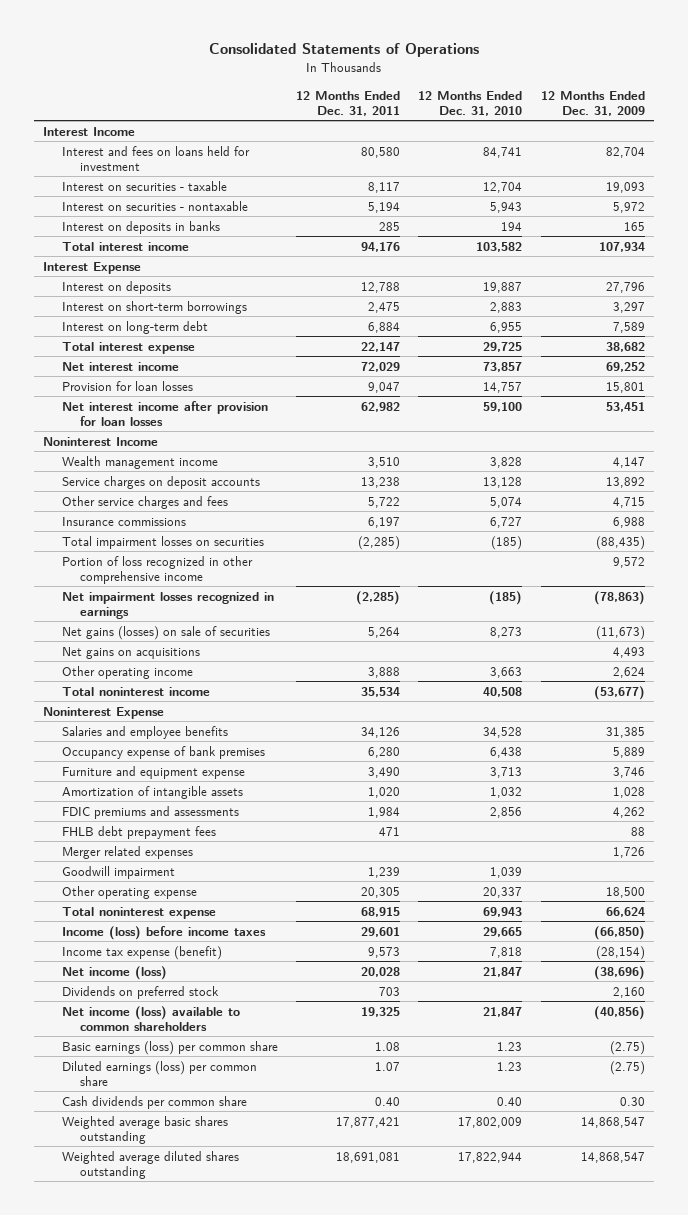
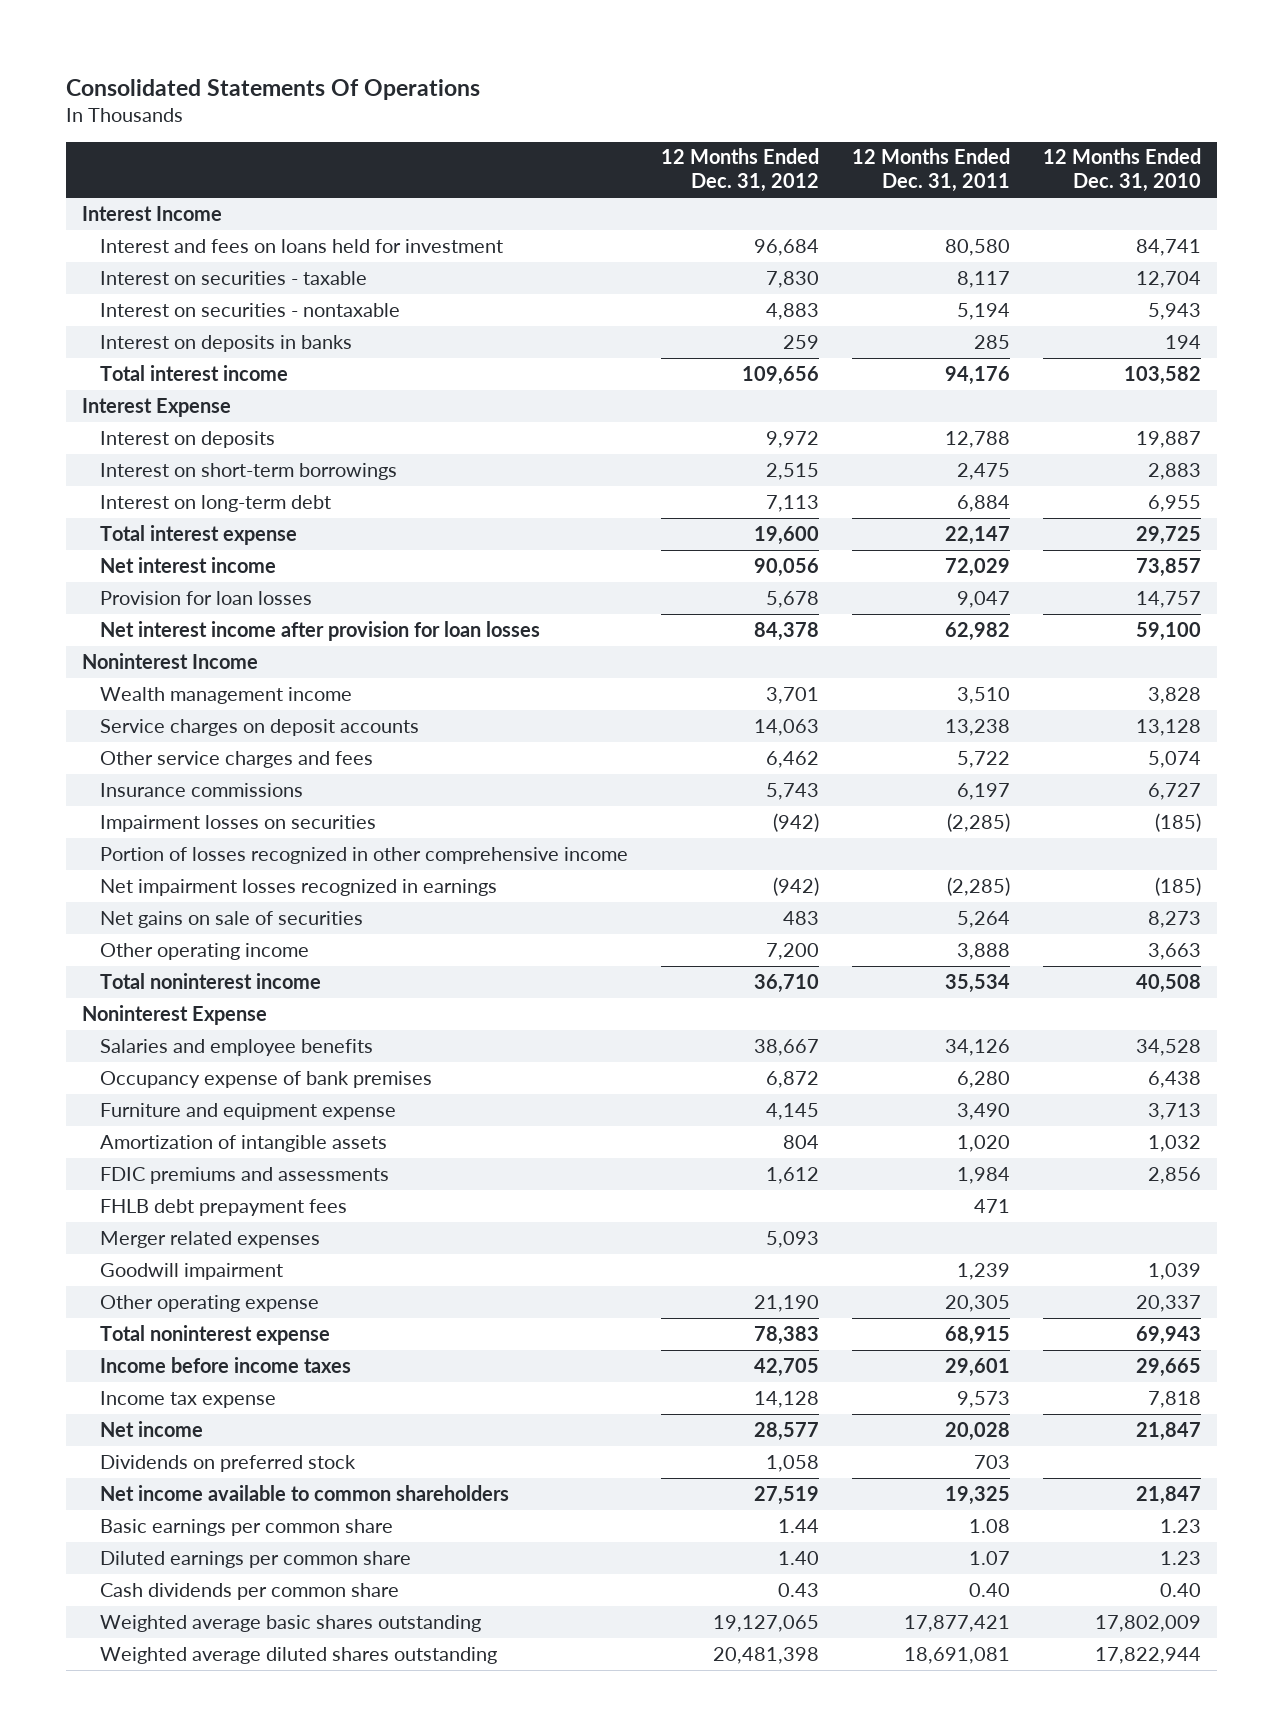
- Consolidated Statements of Operations
+ Consolidated Statements Of Operations
- | 12 Months Ended Dec. 31, 2011 | 12 Months Ended Dec. 31, 2010 | 12 Months Ended Dec. 31, 2009
+ | 12 Months Ended Dec. 31, 2012 | 12 Months Ended Dec. 31, 2011 | 12 Months Ended Dec. 31, 2010
- Total impairment losses on securities | (2,285) | (185) | (88,435)
- Portion of loss recognized in other comprehensive income | | | 9,572
+ Impairment losses on securities | (942) | (2,285) | (185)
+ Portion of losses recognized in other comprehensive income
- Net gains (losses) on sale of securities | 5,264 | 8,273 | (11,673)
- Net gains on acquisitions | | | 4,493
+ Net gains on sale of securities | 483 | 5,264 | 8,273
- Income (loss) before income taxes | 29,601 | 29,665 | (66,850)
- Income tax expense (benefit) | 9,573 | 7,818 | (28,154)
- Net income (loss) | 20,028 | 21,847 | (38,696)
+ Income before income taxes | 42,705 | 29,601 | 29,665
+ Income tax expense | 14,128 | 9,573 | 7,818
+ Net income | 28,577 | 20,028 | 21,847
- Net income (loss) available to common shareholders | 19,325 | 21,847 | (40,856)
- Basic earnings (loss) per common share | 1.08 | 1.23 | (2.75)
- Diluted earnings (loss) per common share | 1.07 | 1.23 | (2.75)
+ Net income available to common shareholders | 27,519 | 19,325 | 21,847
+ Basic earnings per common share | 1.44 | 1.08 | 1.23
+ Diluted earnings per common share | 1.40 | 1.07 | 1.23

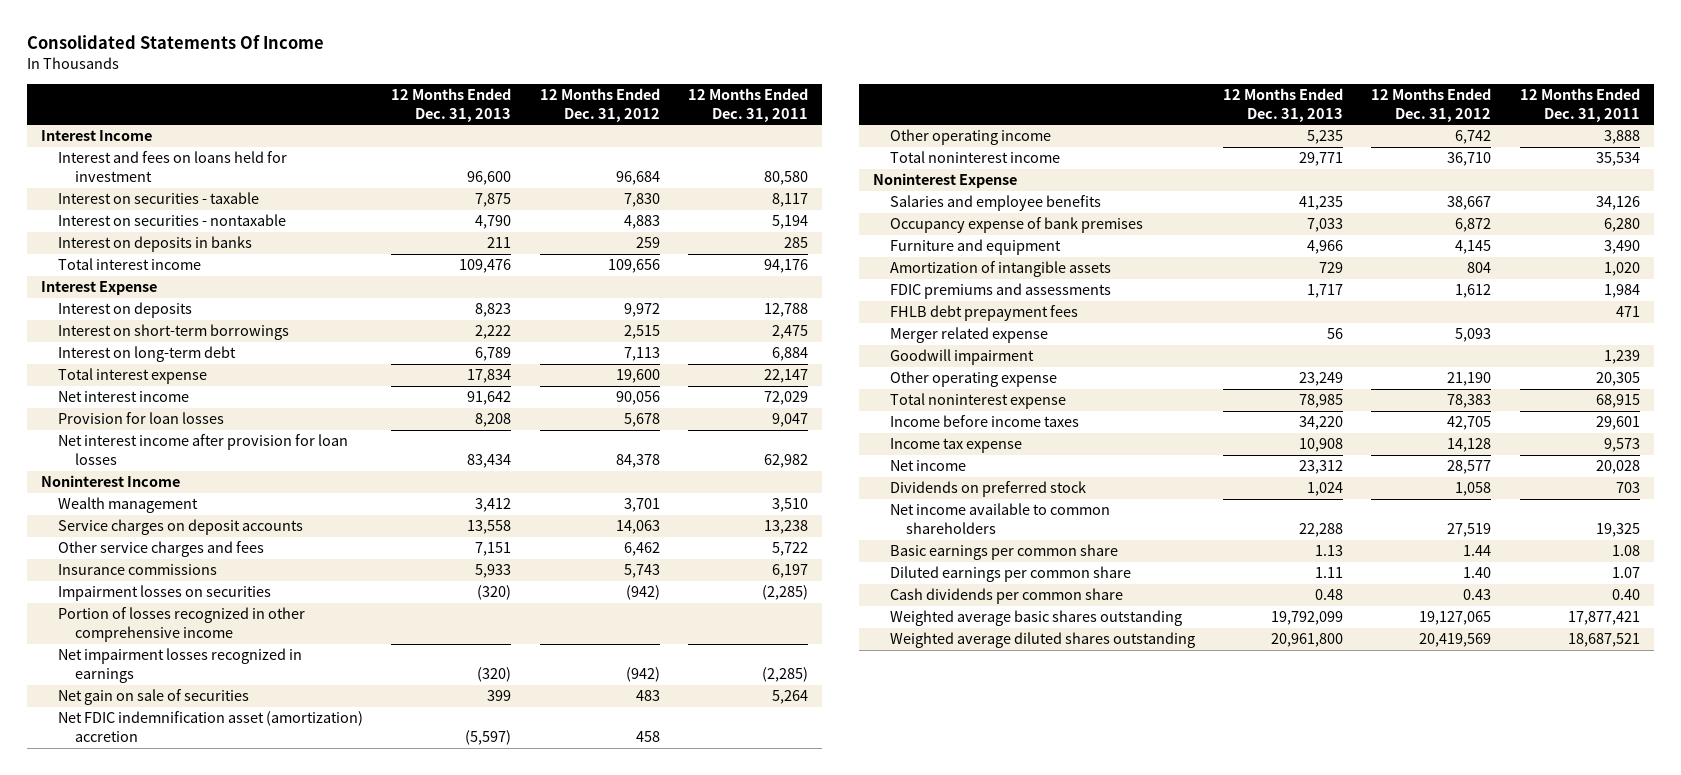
- Consolidated Statements Of Operations
+ Consolidated Statements Of Income
- | 12 Months Ended Dec. 31, 2012 | 12 Months Ended Dec. 31, 2011 | 12 Months Ended Dec. 31, 2010
+ | 12 Months Ended Dec. 31, 2013 | 12 Months Ended Dec. 31, 2012 | 12 Months Ended Dec. 31, 2011
- Wealth management income | 3,701 | 3,510 | 3,828
+ Wealth management | 3,412 | 3,701 | 3,510
- Net gains on sale of securities | 483 | 5,264 | 8,273
- Other operating income | 7,200 | 3,888 | 3,663
+ Net gain on sale of securities | 399 | 483 | 5,264
+ Net FDIC indemnification asset (amortization) accretion | (5,597) | 458 |
+ Other operating income | 5,235 | 6,742 | 3,888
- Furniture and equipment expense | 4,145 | 3,490 | 3,713
+ Furniture and equipment | 4,966 | 4,145 | 3,490
- Merger related expenses | 5,093 | |
+ Merger related expense | 56 | 5,093 |
- Weighted average diluted shares outstanding | 20,481,398 | 18,691,081 | 17,822,944
+ Weighted average diluted shares outstanding | 20,961,800 | 20,419,569 | 18,687,521

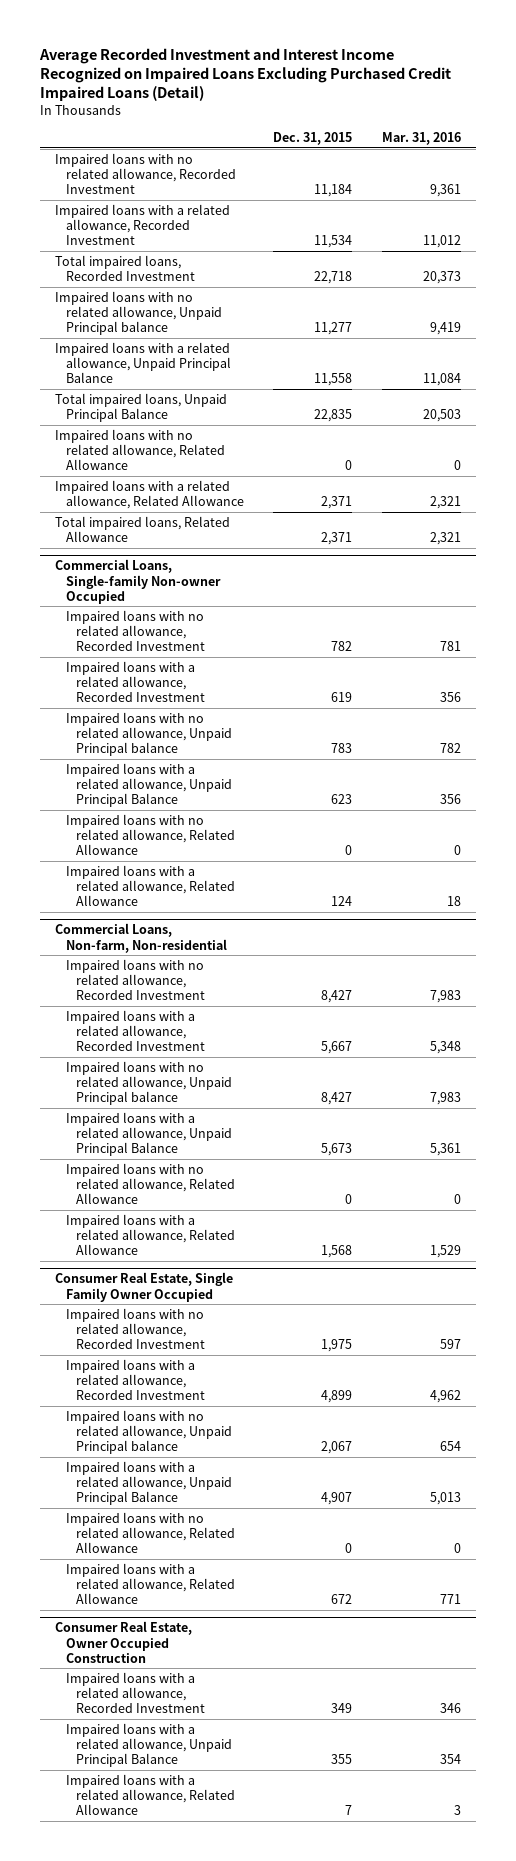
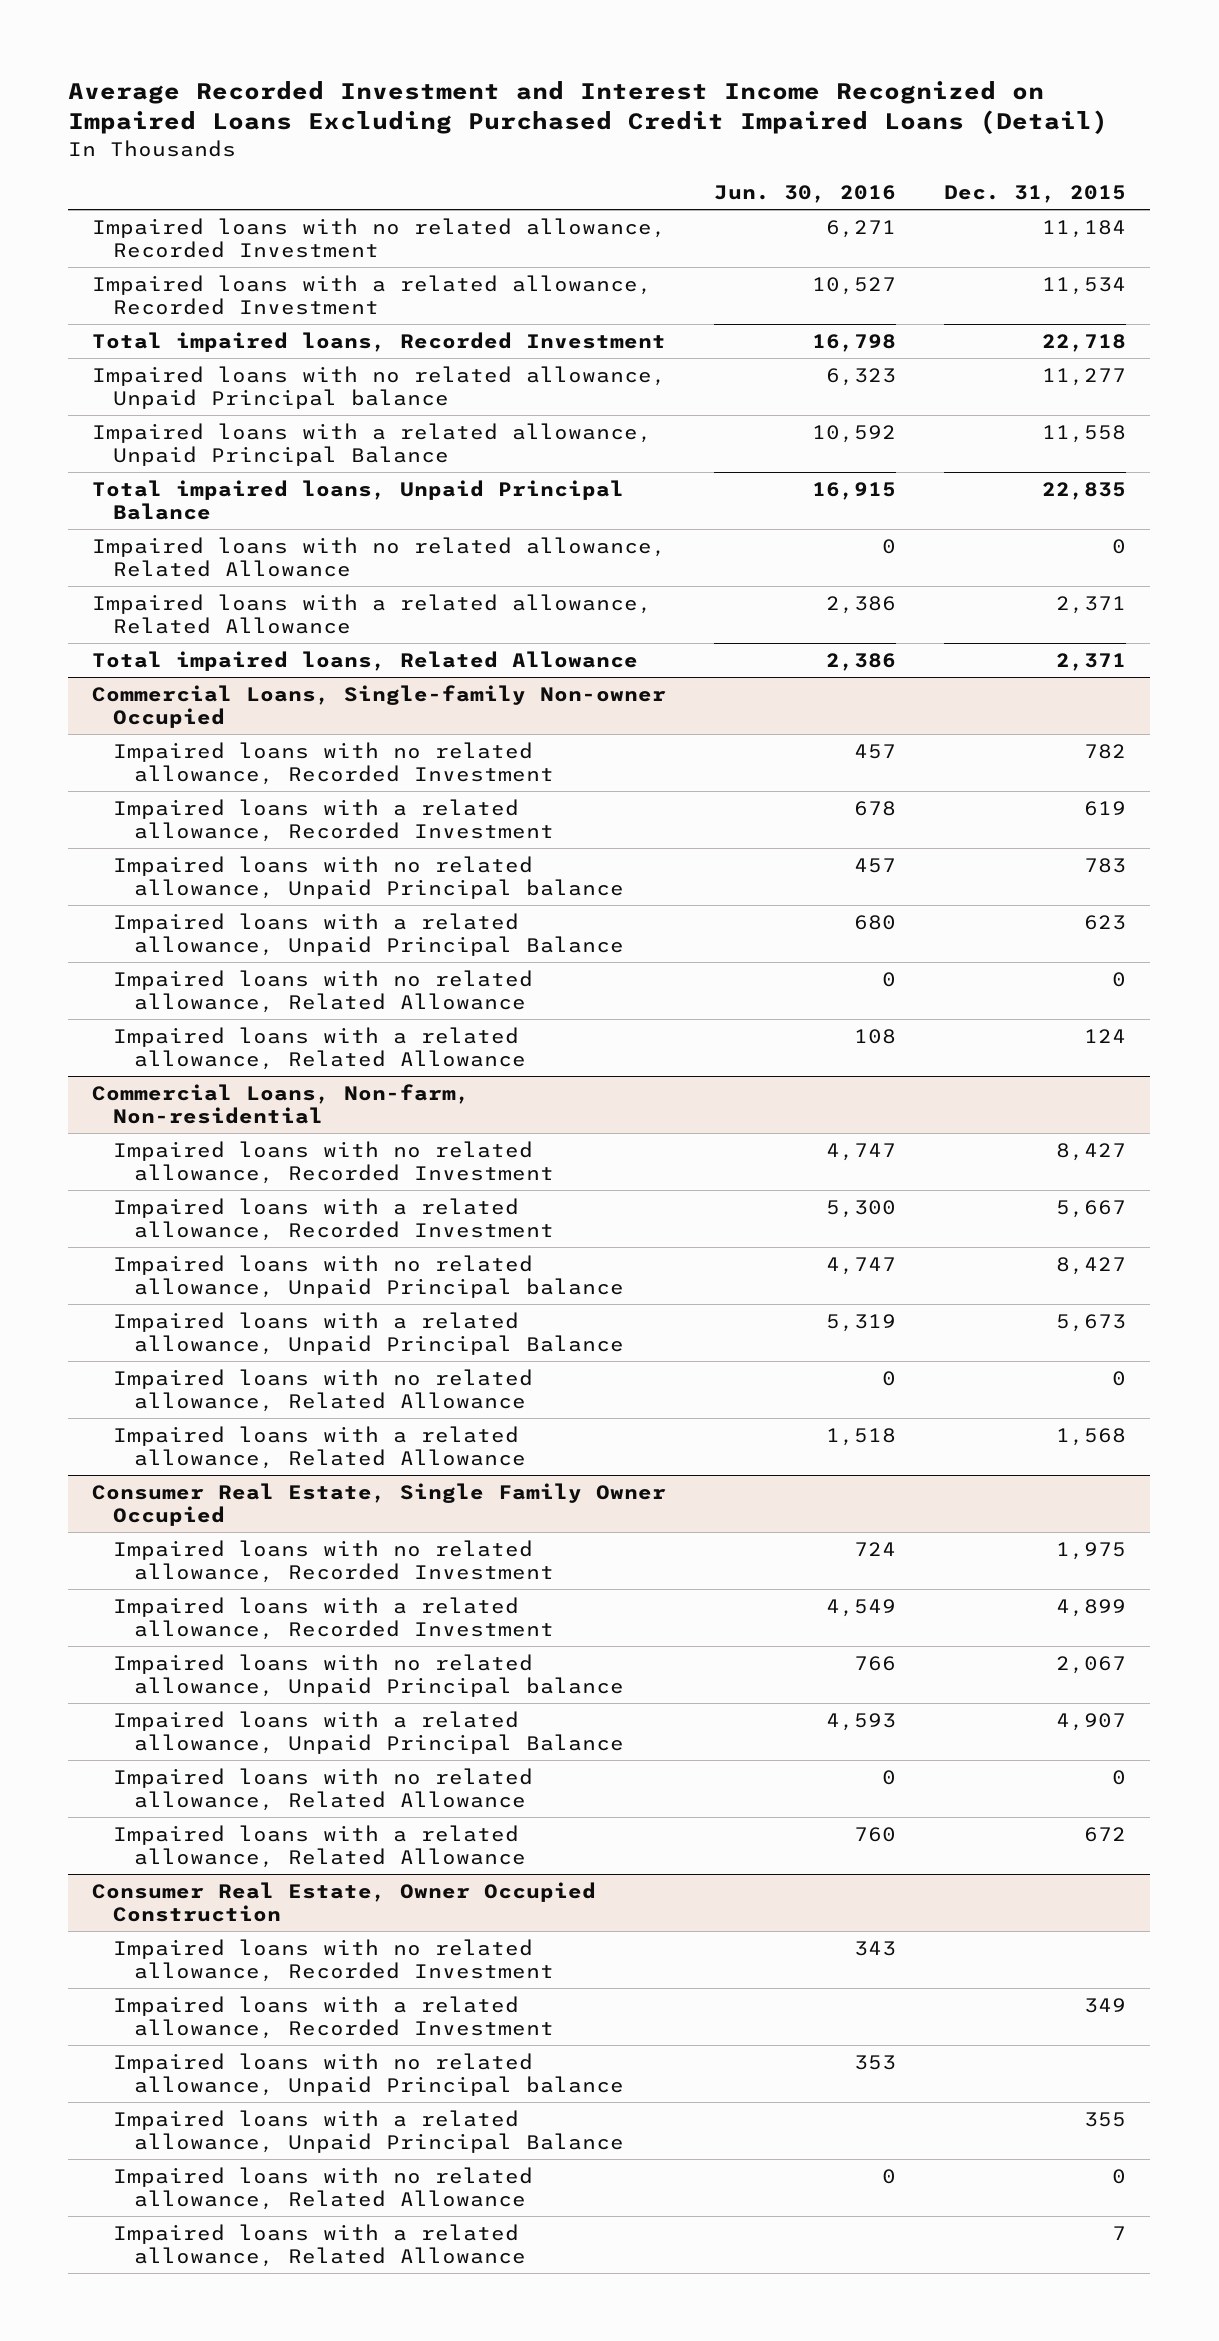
- | Dec. 31, 2015 | Mar. 31, 2016
+ | Jun. 30, 2016 | Dec. 31, 2015
@ Consumer Real Estate, Owner Occupied Construction
+ Impaired loans with no related allowance, Recorded Investment | 343 |
+ Impaired loans with no related allowance, Unpaid Principal balance | 353 |
+ Impaired loans with no related allowance, Related Allowance | 0 | 0

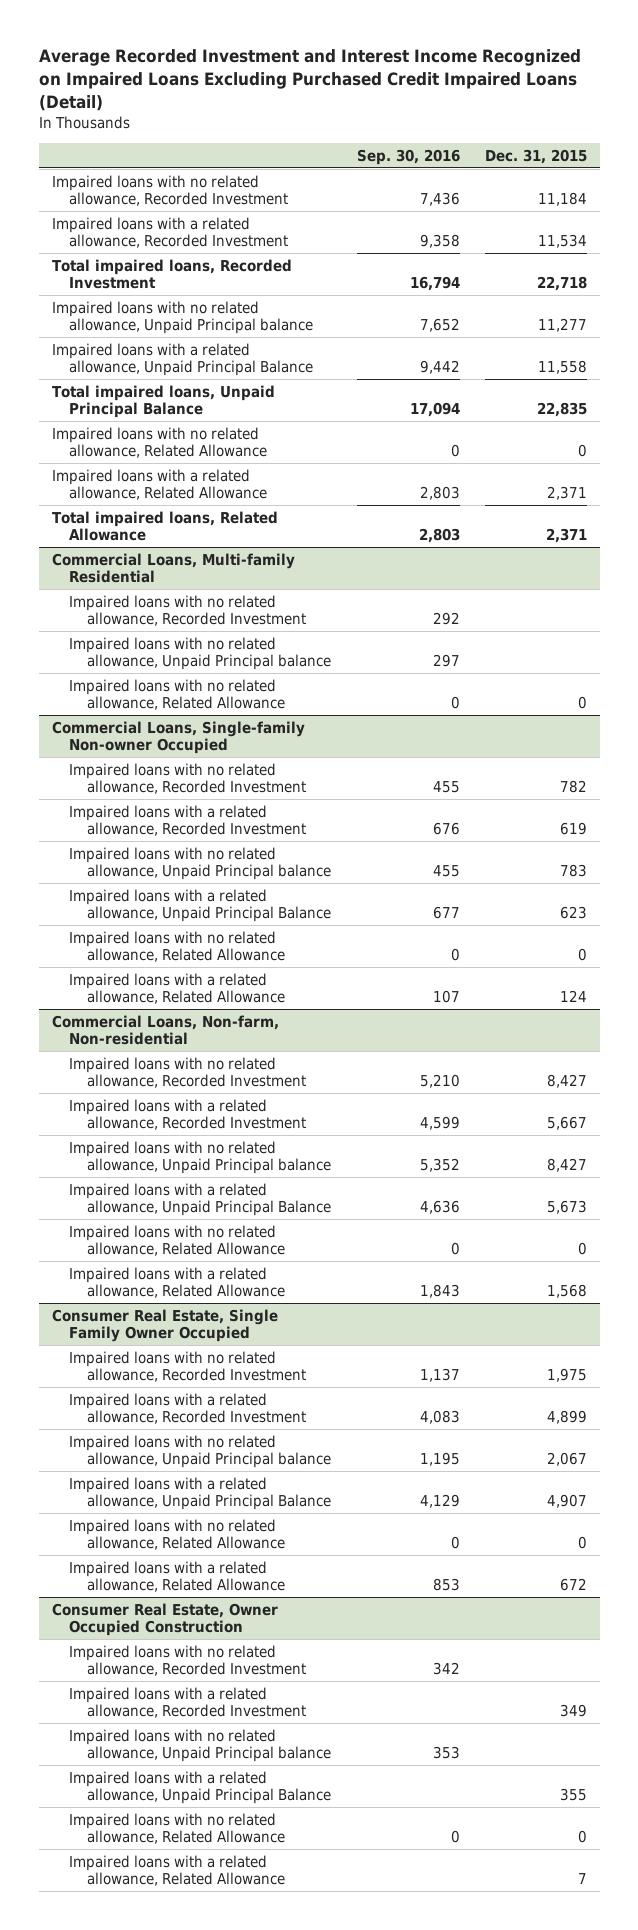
- | Jun. 30, 2016 | Dec. 31, 2015
+ | Sep. 30, 2016 | Dec. 31, 2015
+ Commercial Loans, Multi-family Residential
+ Impaired loans with no related allowance, Recorded Investment | 292 |
+ Impaired loans with no related allowance, Unpaid Principal balance | 297 |
+ Impaired loans with no related allowance, Related Allowance | 0 | 0

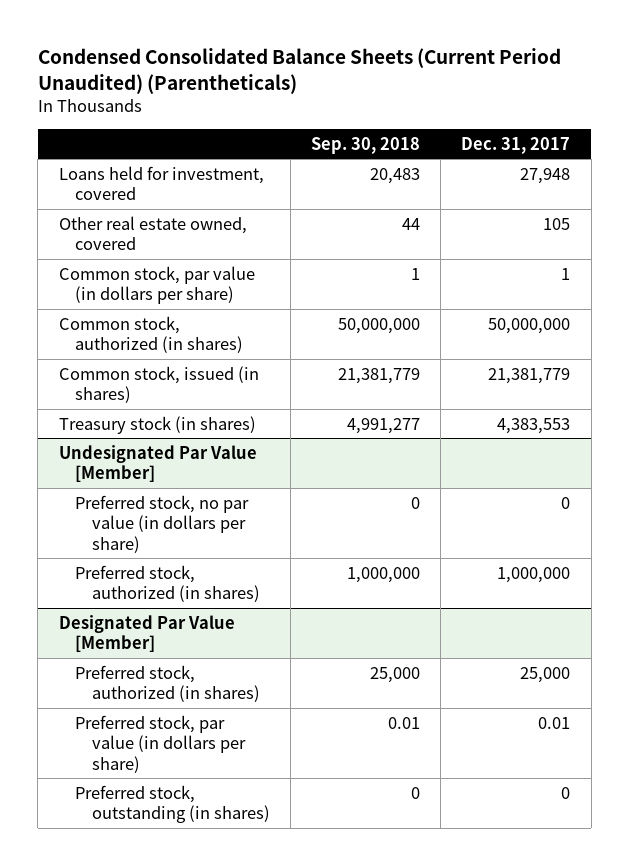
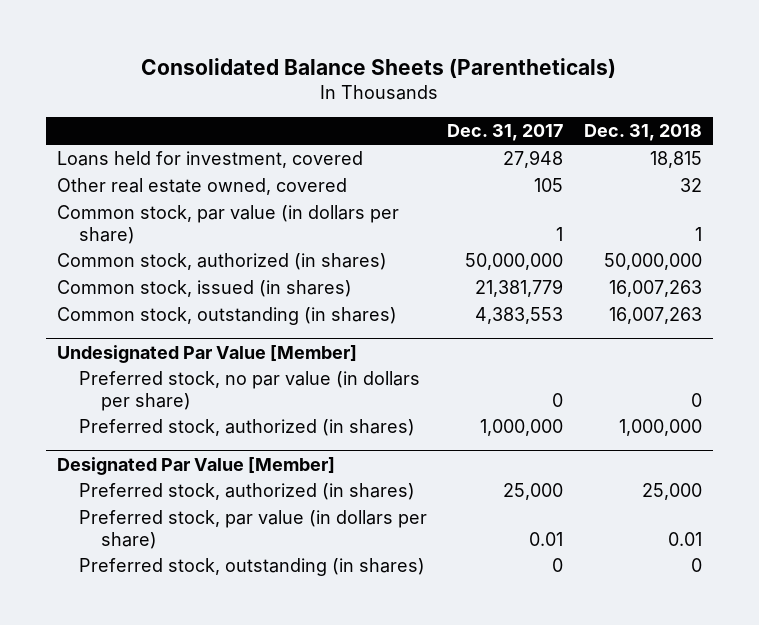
- Condensed Consolidated Balance Sheets (Current Period Unaudited) (Parentheticals)
+ Consolidated Balance Sheets (Parentheticals)
- | Sep. 30, 2018 | Dec. 31, 2017
+ | Dec. 31, 2017 | Dec. 31, 2018
- Treasury stock (in shares) | 4,991,277 | 4,383,553
+ Common stock, outstanding (in shares) | 4,383,553 | 16,007,263

